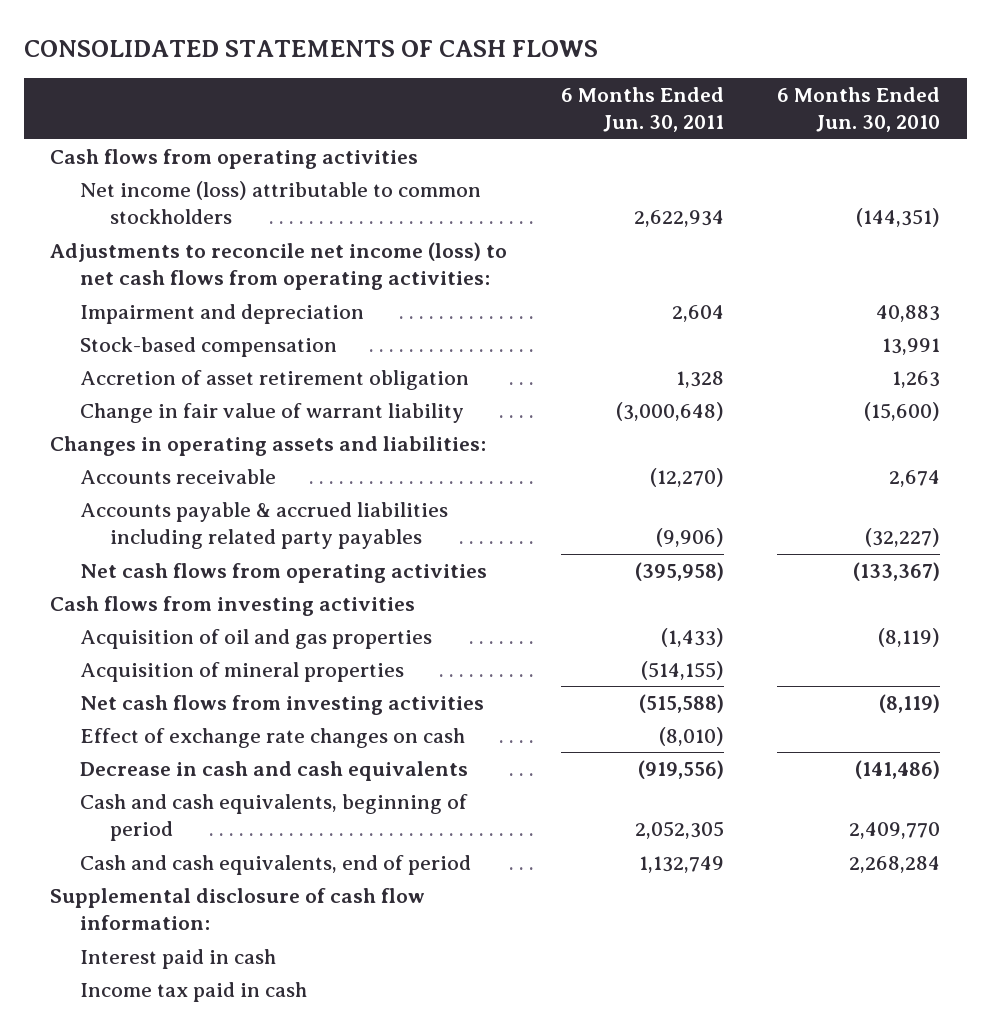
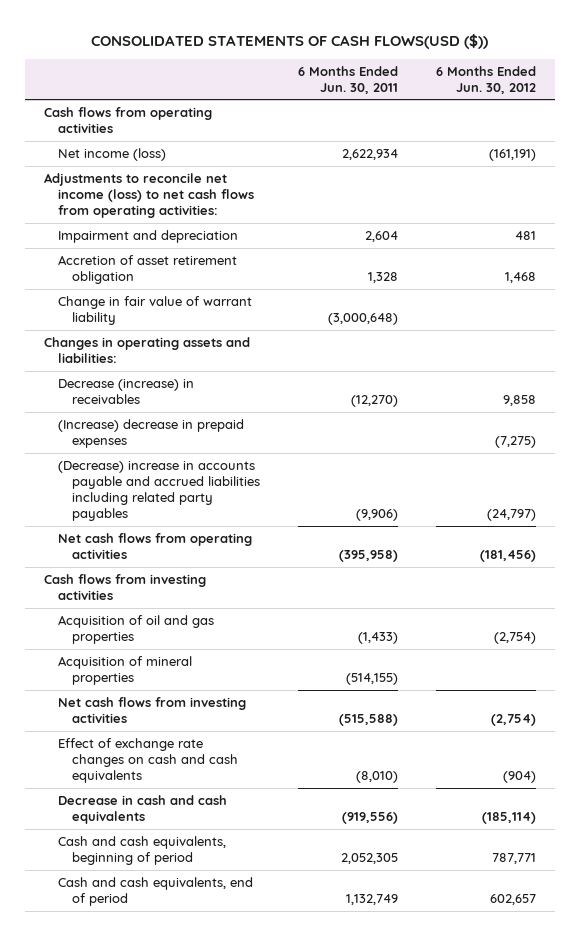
- CONSOLIDATED STATEMENTS OF CASH FLOWS
+ CONSOLIDATED STATEMENTS OF CASH FLOWS(USD ($))
- | 6 Months Ended Jun. 30, 2011 | 6 Months Ended Jun. 30, 2010
+ | 6 Months Ended Jun. 30, 2011 | 6 Months Ended Jun. 30, 2012
- Net income (loss) attributable to common stockholders | 2,622,934 | (144,351)
+ Net income (loss) | 2,622,934 | (161,191)
- Stock-based compensation | | 13,991
- Accounts receivable | (12,270) | 2,674
- Accounts payable & accrued liabilities including related party payables | (9,906) | (32,227)
+ Decrease (increase) in receivables | (12,270) | 9,858
+ (Increase) decrease in prepaid expenses | | (7,275)
+ (Decrease) increase in accounts payable and accrued liabilities including related party payables | (9,906) | (24,797)
- Effect of exchange rate changes on cash | (8,010) |
+ Effect of exchange rate changes on cash and cash equivalents | (8,010) | (904)
- Supplemental disclosure of cash flow information:
- Interest paid in cash
- Income tax paid in cash

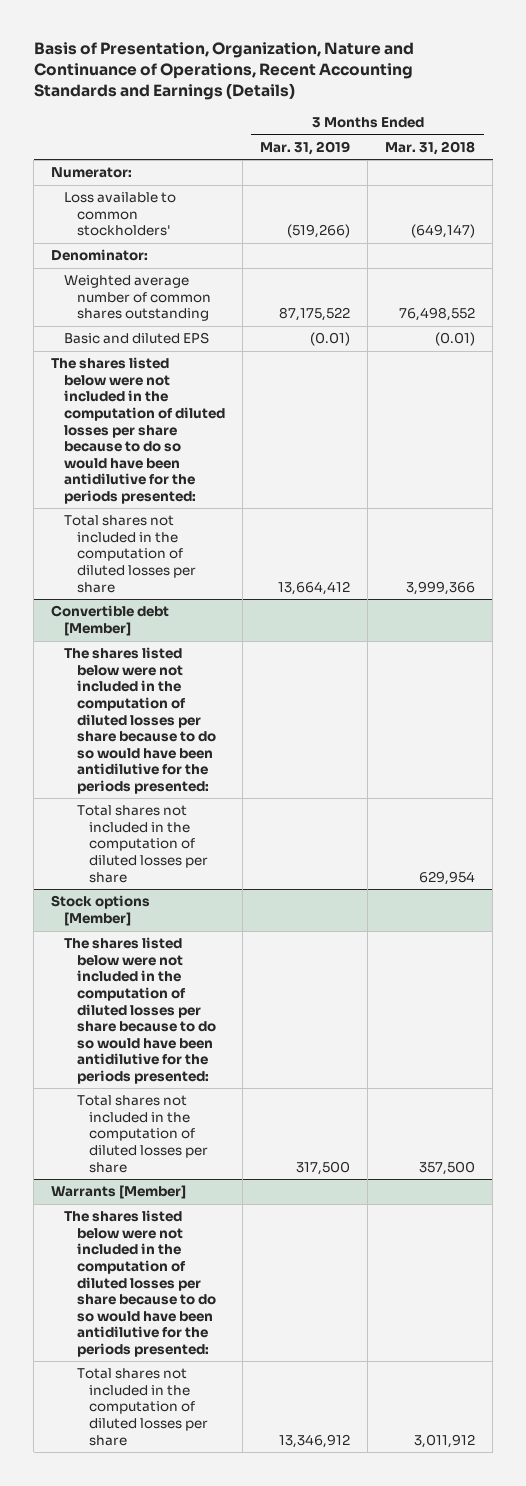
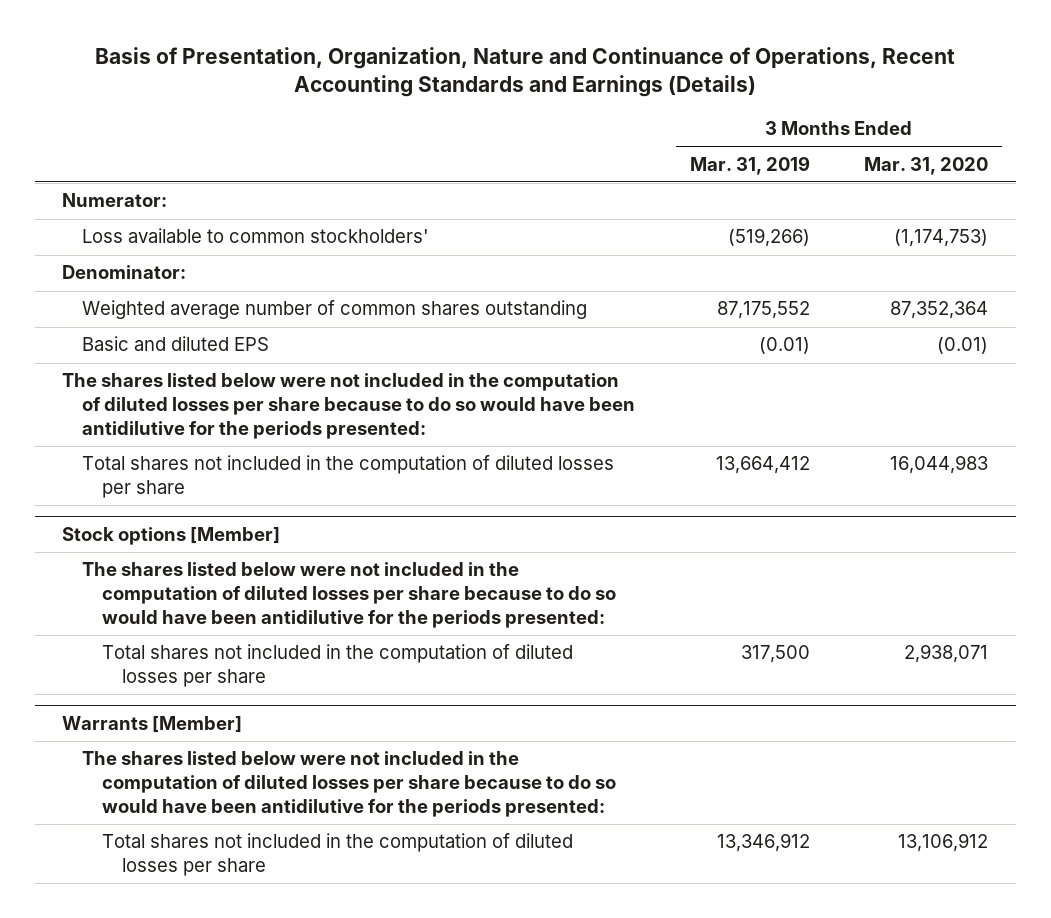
- | 3 Months Ended Mar. 31, 2019 | 3 Months Ended Mar. 31, 2018
+ | 3 Months Ended Mar. 31, 2019 | 3 Months Ended Mar. 31, 2020
- Weighted average number of common shares outstanding | 87,175,522 | 76,498,552
+ Weighted average number of common shares outstanding | 87,175,552 | 87,352,364
- Convertible debt [Member]
- The shares listed below were not included in the computation of diluted losses per share because to do so would have been antidilutive for the periods presented:
- Total shares not included in the computation of diluted losses per share | | 629,954

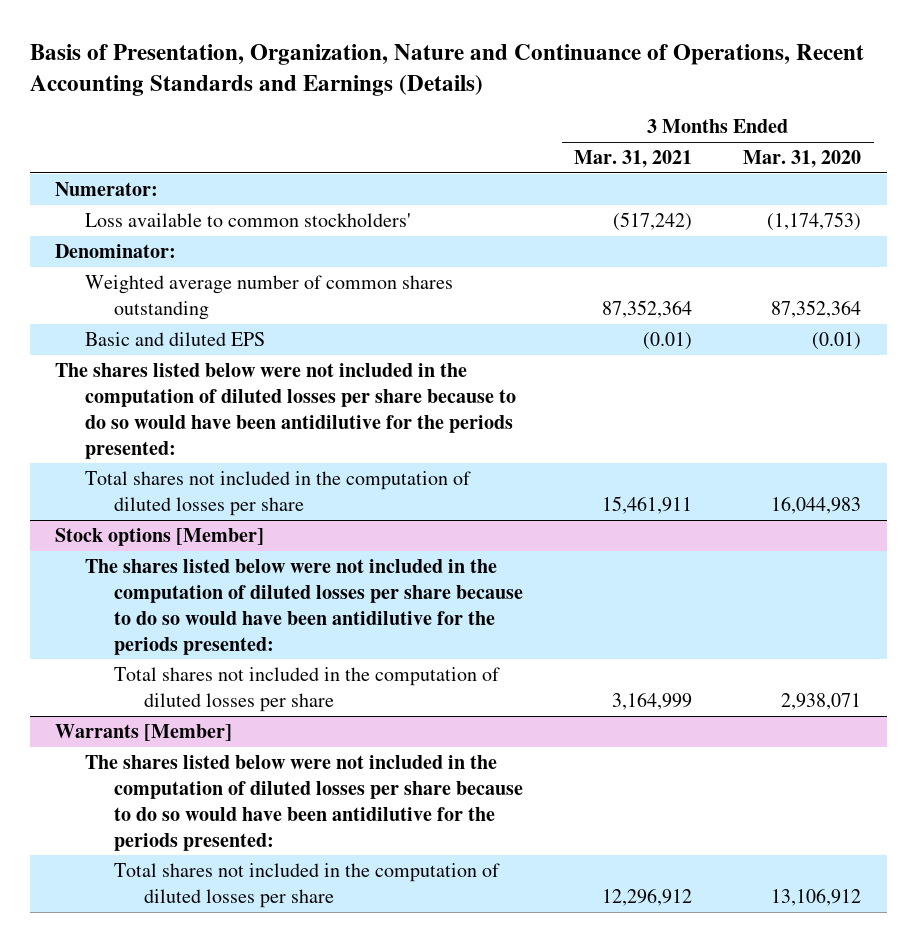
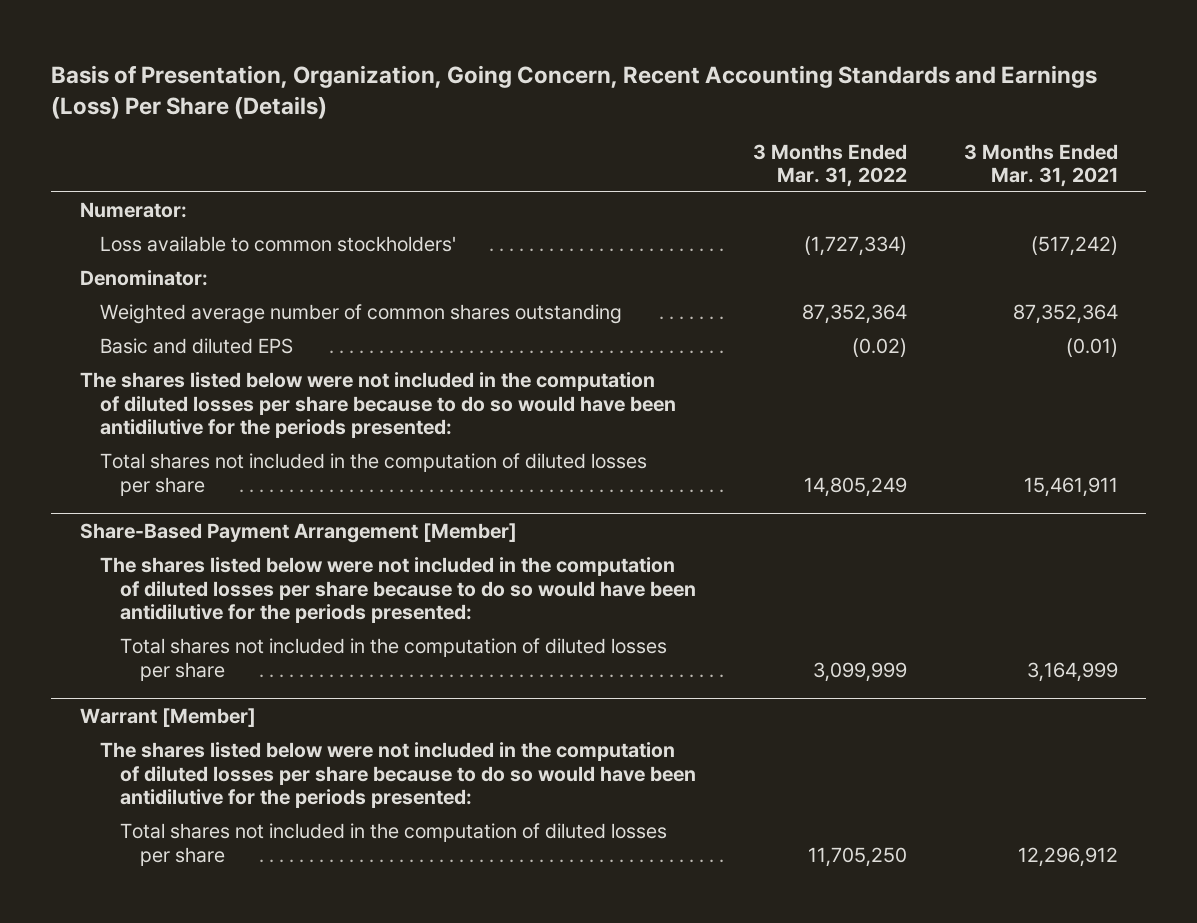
- Basis of Presentation, Organization, Nature and Continuance of Operations, Recent Accounting Standards and Earnings (Details)
+ Basis of Presentation, Organization, Going Concern, Recent Accounting Standards and Earnings (Loss) Per Share (Details)
- | 3 Months Ended Mar. 31, 2021 | 3 Months Ended Mar. 31, 2020
+ | 3 Months Ended Mar. 31, 2022 | 3 Months Ended Mar. 31, 2021
- Stock options [Member]
+ Share-Based Payment Arrangement [Member]
- Warrants [Member]
+ Warrant [Member]

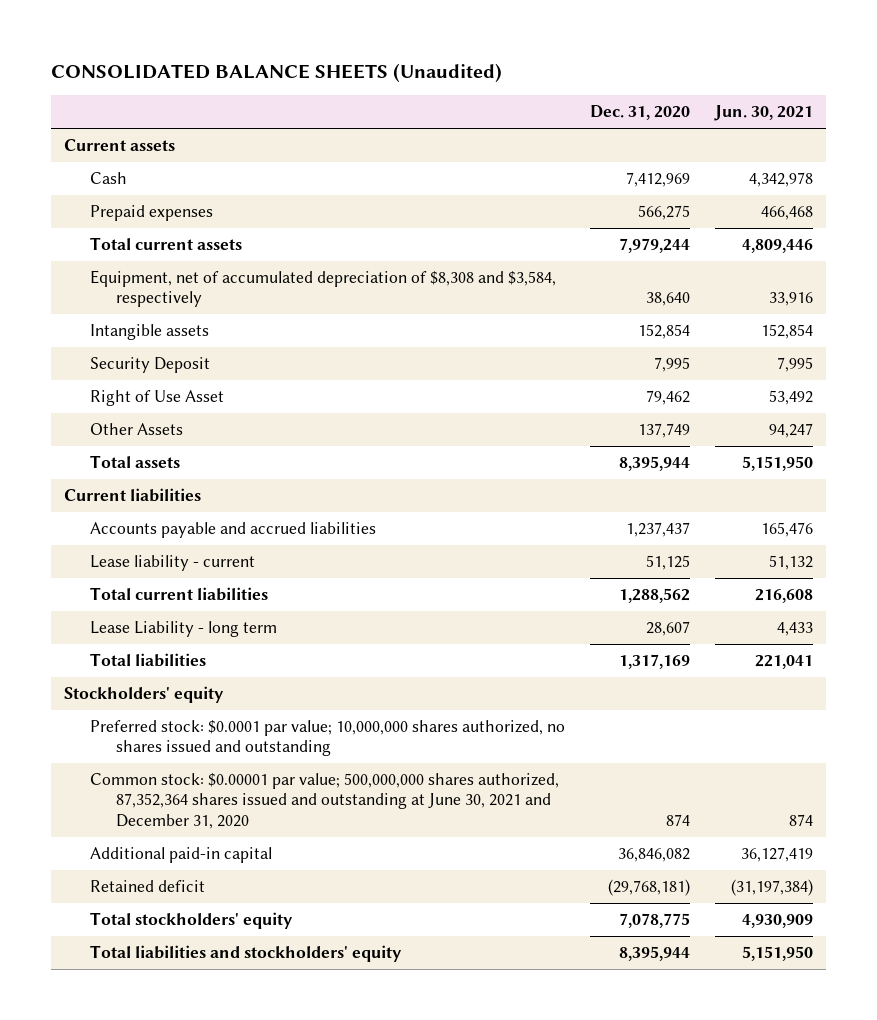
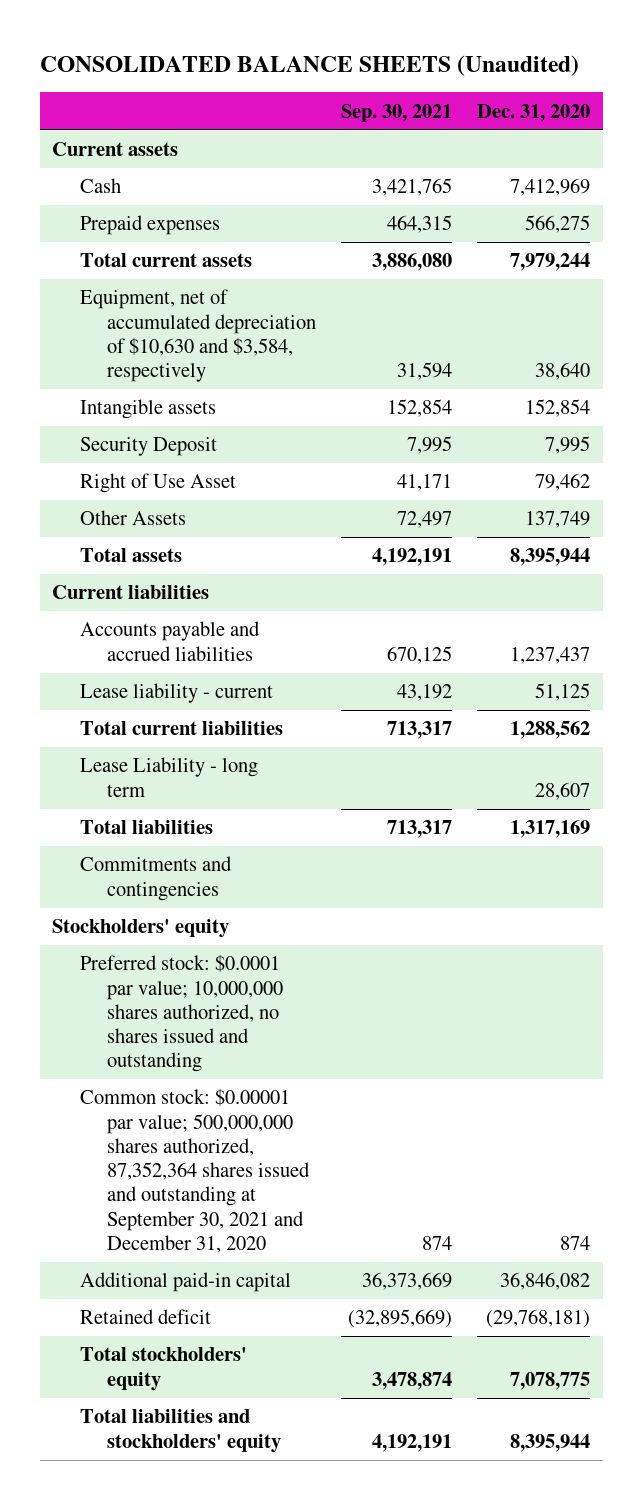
- | Dec. 31, 2020 | Jun. 30, 2021
+ | Sep. 30, 2021 | Dec. 31, 2020
- Equipment, net of accumulated depreciation of $8,308 and $3,584, respectively | 38,640 | 33,916
+ Equipment, net of accumulated depreciation of $10,630 and $3,584, respectively | 31,594 | 38,640
+ Commitments and contingencies
- Common stock: $0.00001 par value; 500,000,000 shares authorized, 87,352,364 shares issued and outstanding at June 30, 2021 and December 31, 2020 | 874 | 874
+ Common stock: $0.00001 par value; 500,000,000 shares authorized, 87,352,364 shares issued and outstanding at September 30, 2021 and December 31, 2020 | 874 | 874

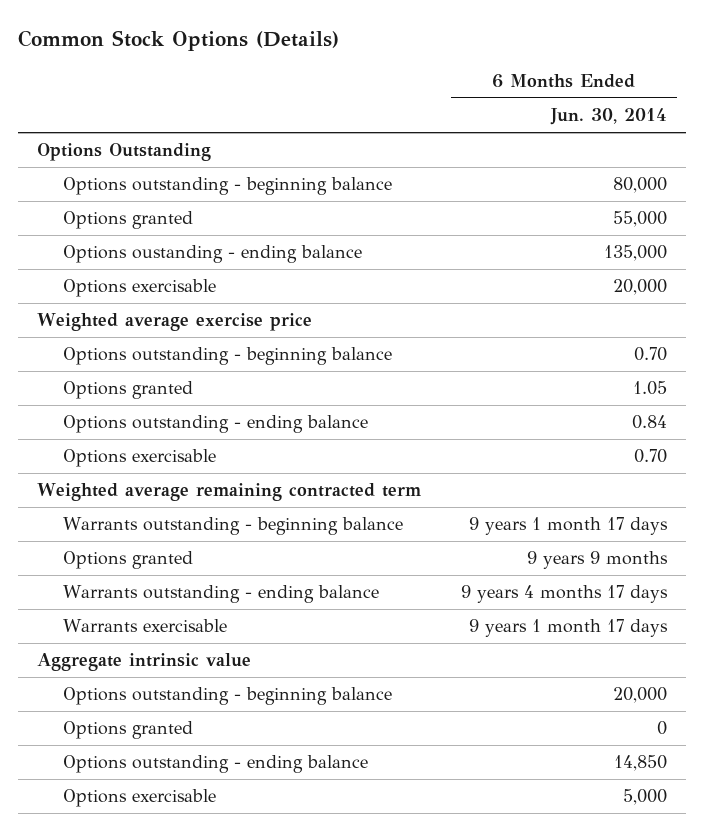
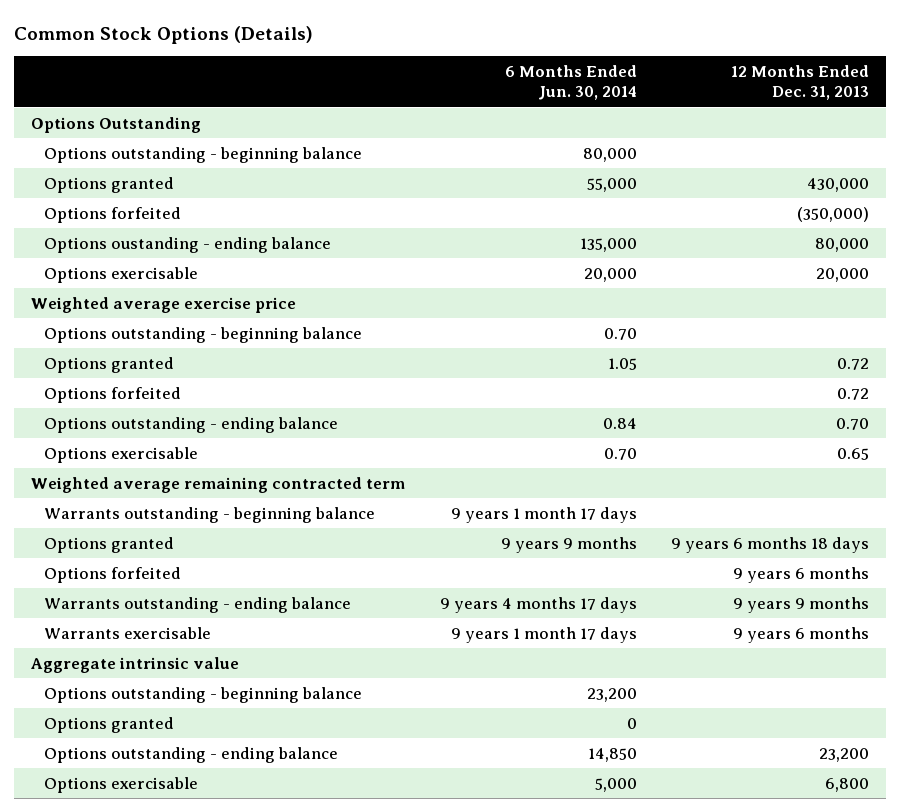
- | 6 Months Ended Jun. 30, 2014
+ | 6 Months Ended Jun. 30, 2014 | 12 Months Ended Dec. 31, 2013
+ Options forfeited | | (350,000)
+ Options forfeited | | 0.72
+ Options forfeited | | 9 years 6 months
- Options outstanding - beginning balance | 20,000
+ Options outstanding - beginning balance | 23,200 |

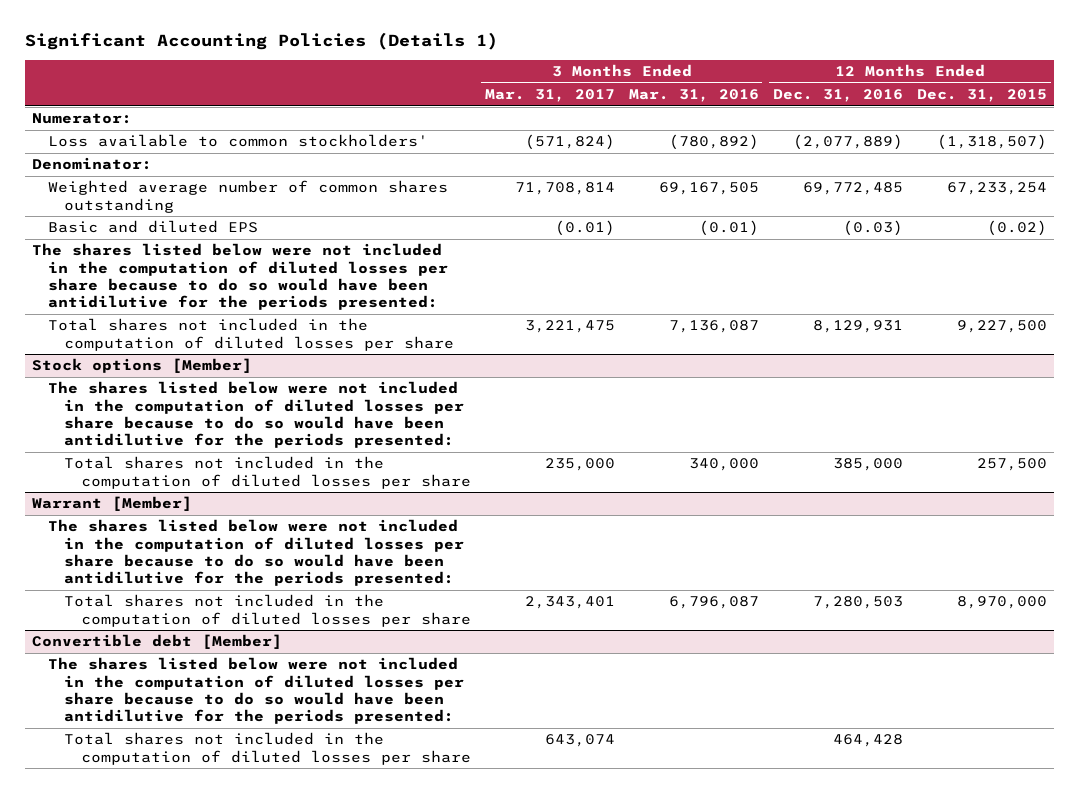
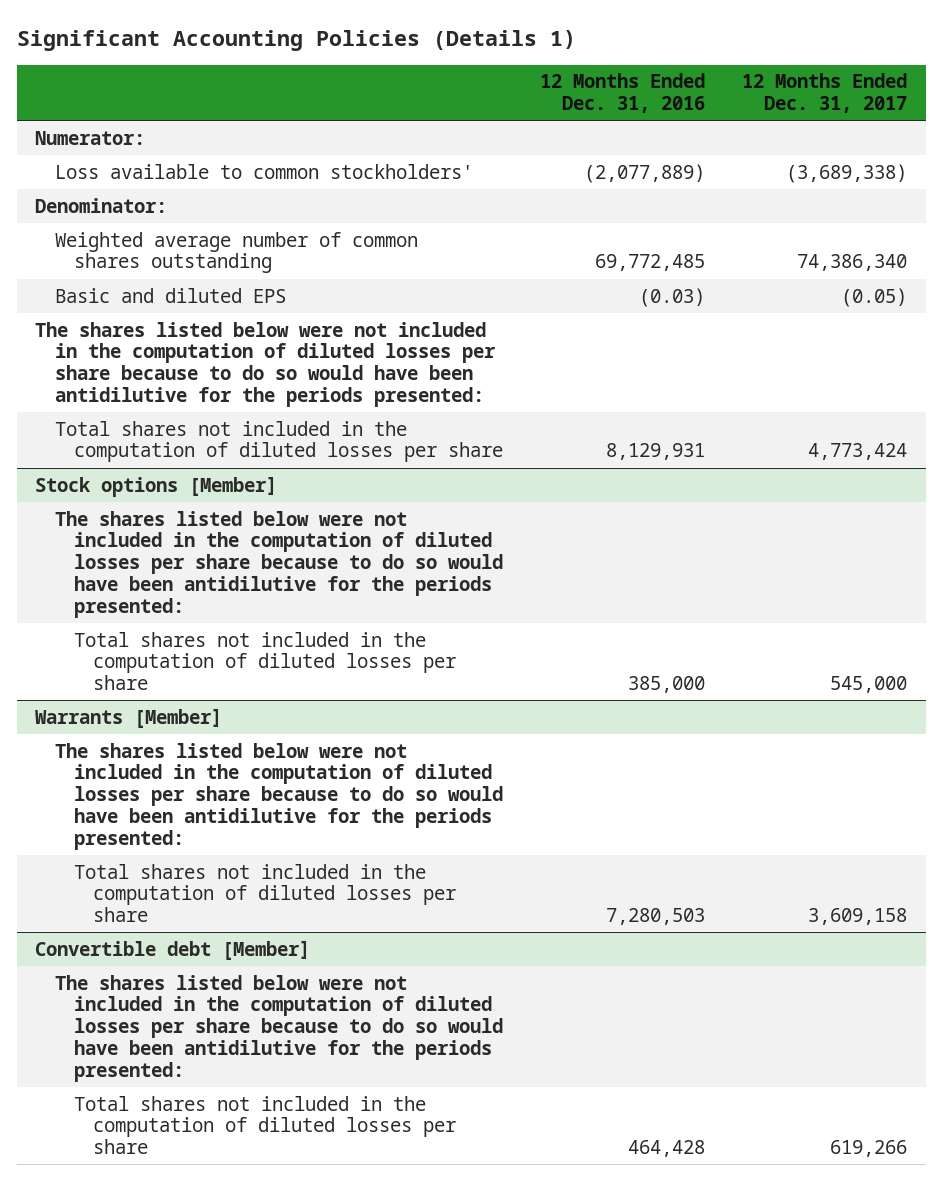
- | 3 Months Ended Mar. 31, 2017 | 3 Months Ended Mar. 31, 2016 | 12 Months Ended Dec. 31, 2016 | 12 Months Ended Dec. 31, 2015
+ | 12 Months Ended Dec. 31, 2016 | 12 Months Ended Dec. 31, 2017
- Warrant [Member]
+ Warrants [Member]

